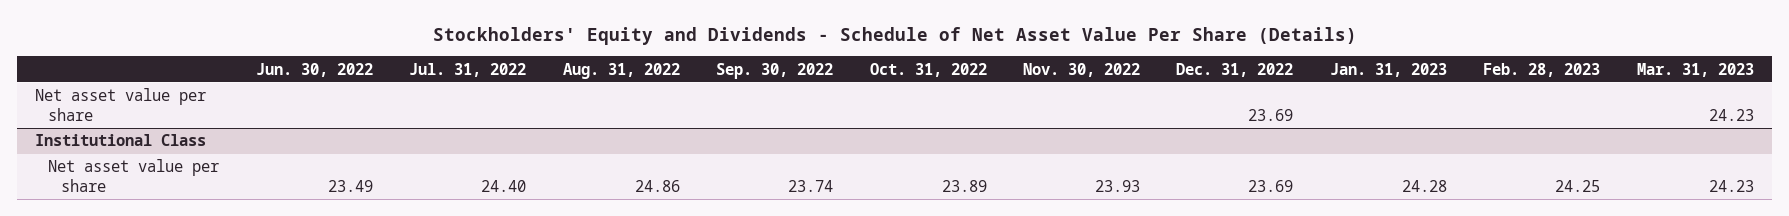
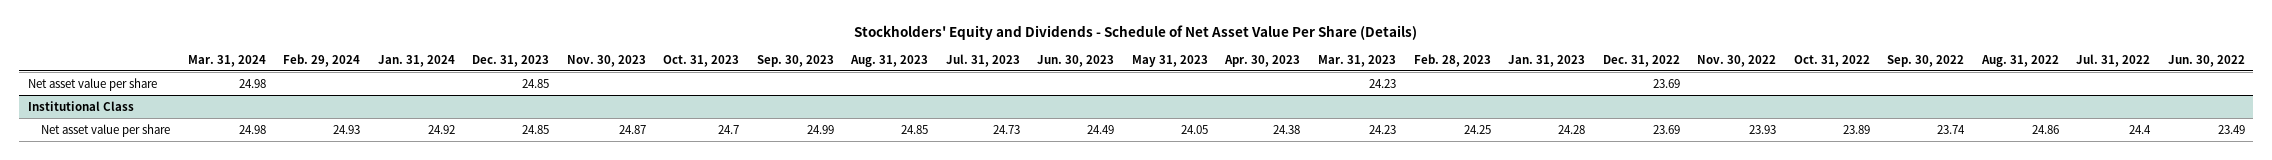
- | Jun. 30, 2022 | Jul. 31, 2022 | Aug. 31, 2022 | Sep. 30, 2022 | Oct. 31, 2022 | Nov. 30, 2022 | Dec. 31, 2022 | Jan. 31, 2023 | Feb. 28, 2023 | Mar. 31, 2023
+ | Mar. 31, 2024 | Feb. 29, 2024 | Jan. 31, 2024 | Dec. 31, 2023 | Nov. 30, 2023 | Oct. 31, 2023 | Sep. 30, 2023 | Aug. 31, 2023 | Jul. 31, 2023 | Jun. 30, 2023 | May 31, 2023 | Apr. 30, 2023 | Mar. 31, 2023 | Feb. 28, 2023 | Jan. 31, 2023 | Dec. 31, 2022 | Nov. 30, 2022 | Oct. 31, 2022 | Sep. 30, 2022 | Aug. 31, 2022 | Jul. 31, 2022 | Jun. 30, 2022
@ Institutional Class
- Net asset value per share | 23.49 | 24.40 | 24.86 | 23.74 | 23.89 | 23.93 | 23.69 | 24.28 | 24.25 | 24.23
+ Net asset value per share | 24.98 | 24.93 | 24.92 | 24.85 | 24.87 | 24.7 | 24.99 | 24.85 | 24.73 | 24.49 | 24.05 | 24.38 | 24.23 | 24.25 | 24.28 | 23.69 | 23.93 | 23.89 | 23.74 | 24.86 | 24.4 | 23.49

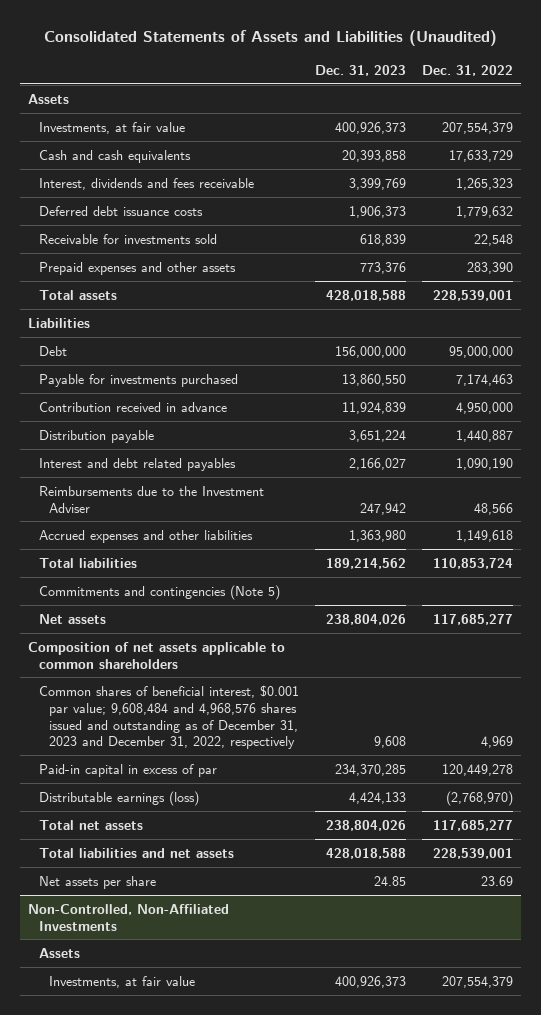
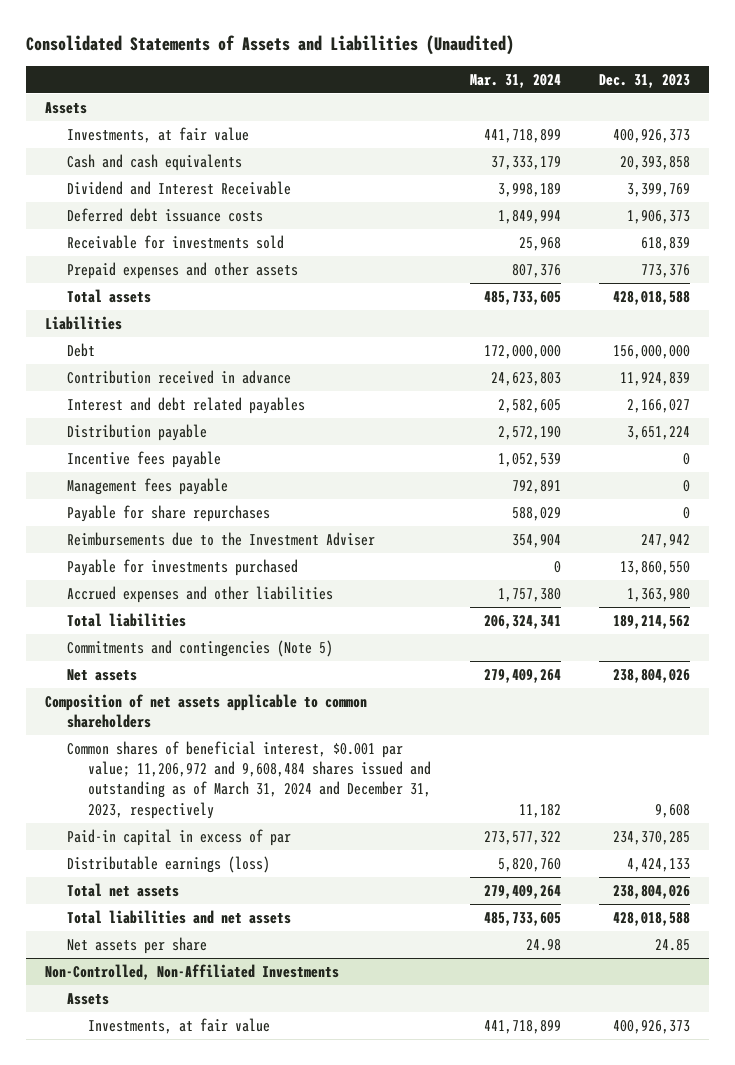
- | Dec. 31, 2023 | Dec. 31, 2022
+ | Mar. 31, 2024 | Dec. 31, 2023
- Interest, dividends and fees receivable | 3,399,769 | 1,265,323
+ Dividend and Interest Receivable | 3,998,189 | 3,399,769
moved down: Distribution payable | 2,572,190 | 3,651,224
+ Incentive fees payable | 1,052,539 | 0
+ Management fees payable | 792,891 | 0
+ Payable for share repurchases | 588,029 | 0
moved down: Payable for investments purchased | 0 | 13,860,550
- Common shares of beneficial interest, $0.001 par value; 9,608,484 and 4,968,576 shares issued and outstanding as of December 31, 2023 and December 31, 2022, respectively | 9,608 | 4,969
+ Common shares of beneficial interest, $0.001 par value; 11,206,972 and 9,608,484 shares issued and outstanding as of March 31, 2024 and December 31, 2023, respectively | 11,182 | 9,608

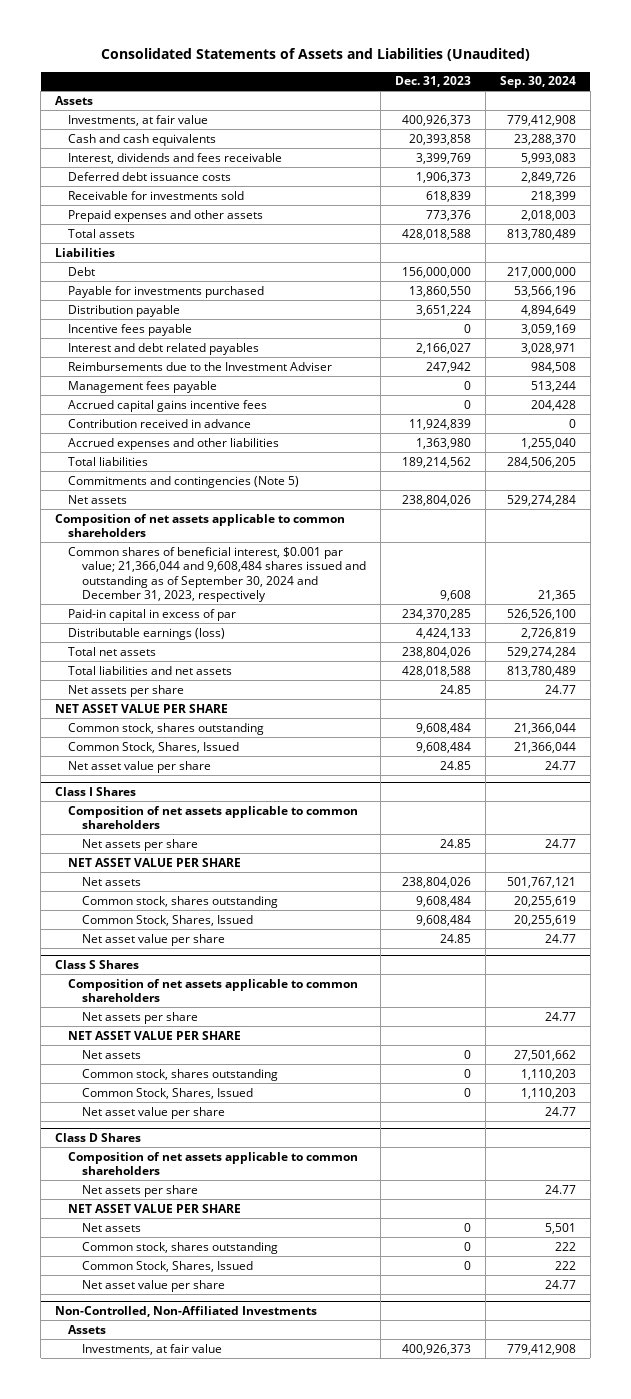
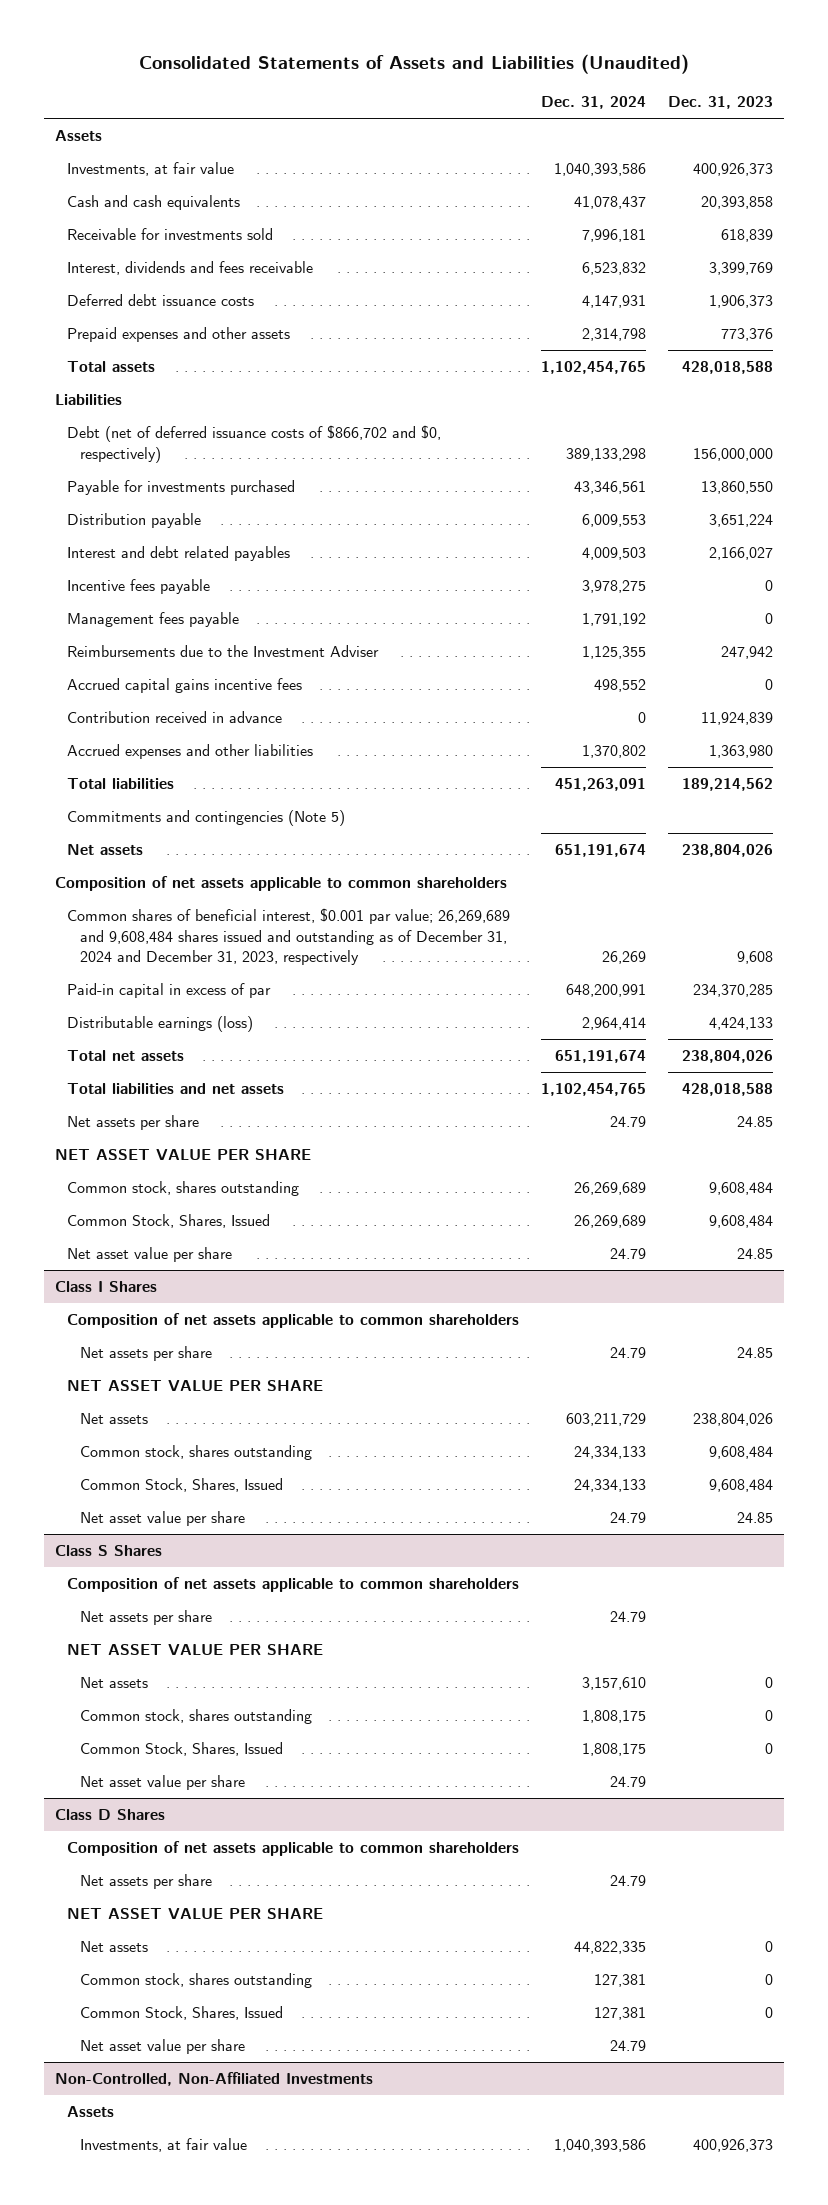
- | Dec. 31, 2023 | Sep. 30, 2024
+ | Dec. 31, 2024 | Dec. 31, 2023
moved up: Receivable for investments sold | 7,996,181 | 618,839
- Debt | 156,000,000 | 217,000,000
+ Debt (net of deferred issuance costs of $866,702 and $0, respectively) | 389,133,298 | 156,000,000
moved down: Incentive fees payable | 3,978,275 | 0
moved down: Reimbursements due to the Investment Adviser | 1,125,355 | 247,942
- Common shares of beneficial interest, $0.001 par value; 21,366,044 and 9,608,484 shares issued and outstanding as of September 30, 2024 and December 31, 2023, respectively | 9,608 | 21,365
+ Common shares of beneficial interest, $0.001 par value; 26,269,689 and 9,608,484 shares issued and outstanding as of December 31, 2024 and December 31, 2023, respectively | 26,269 | 9,608

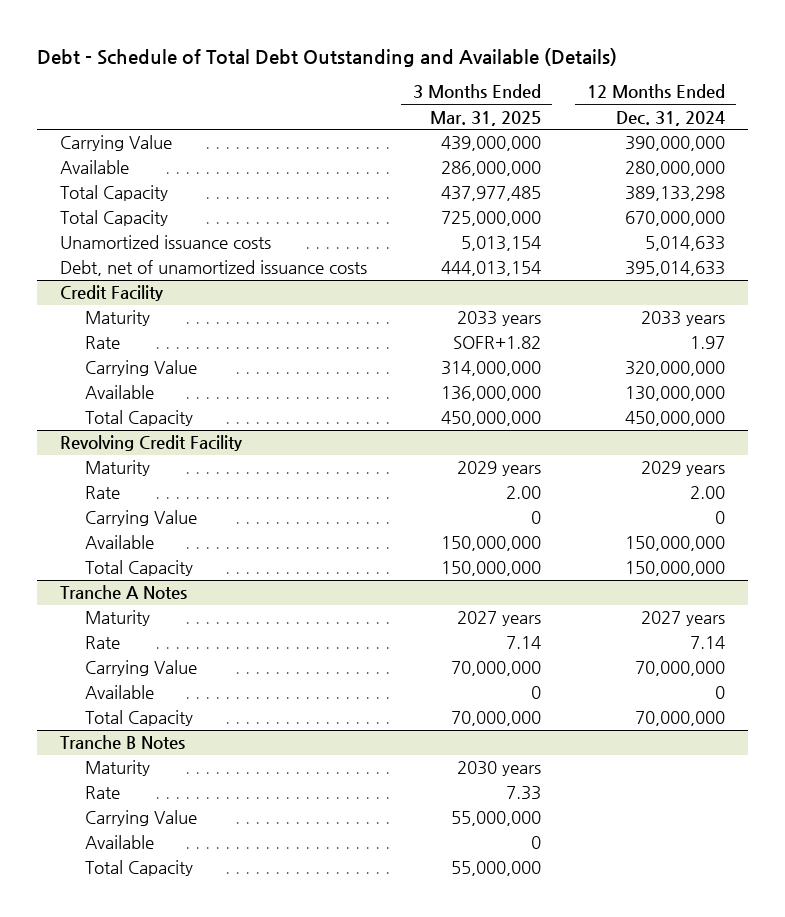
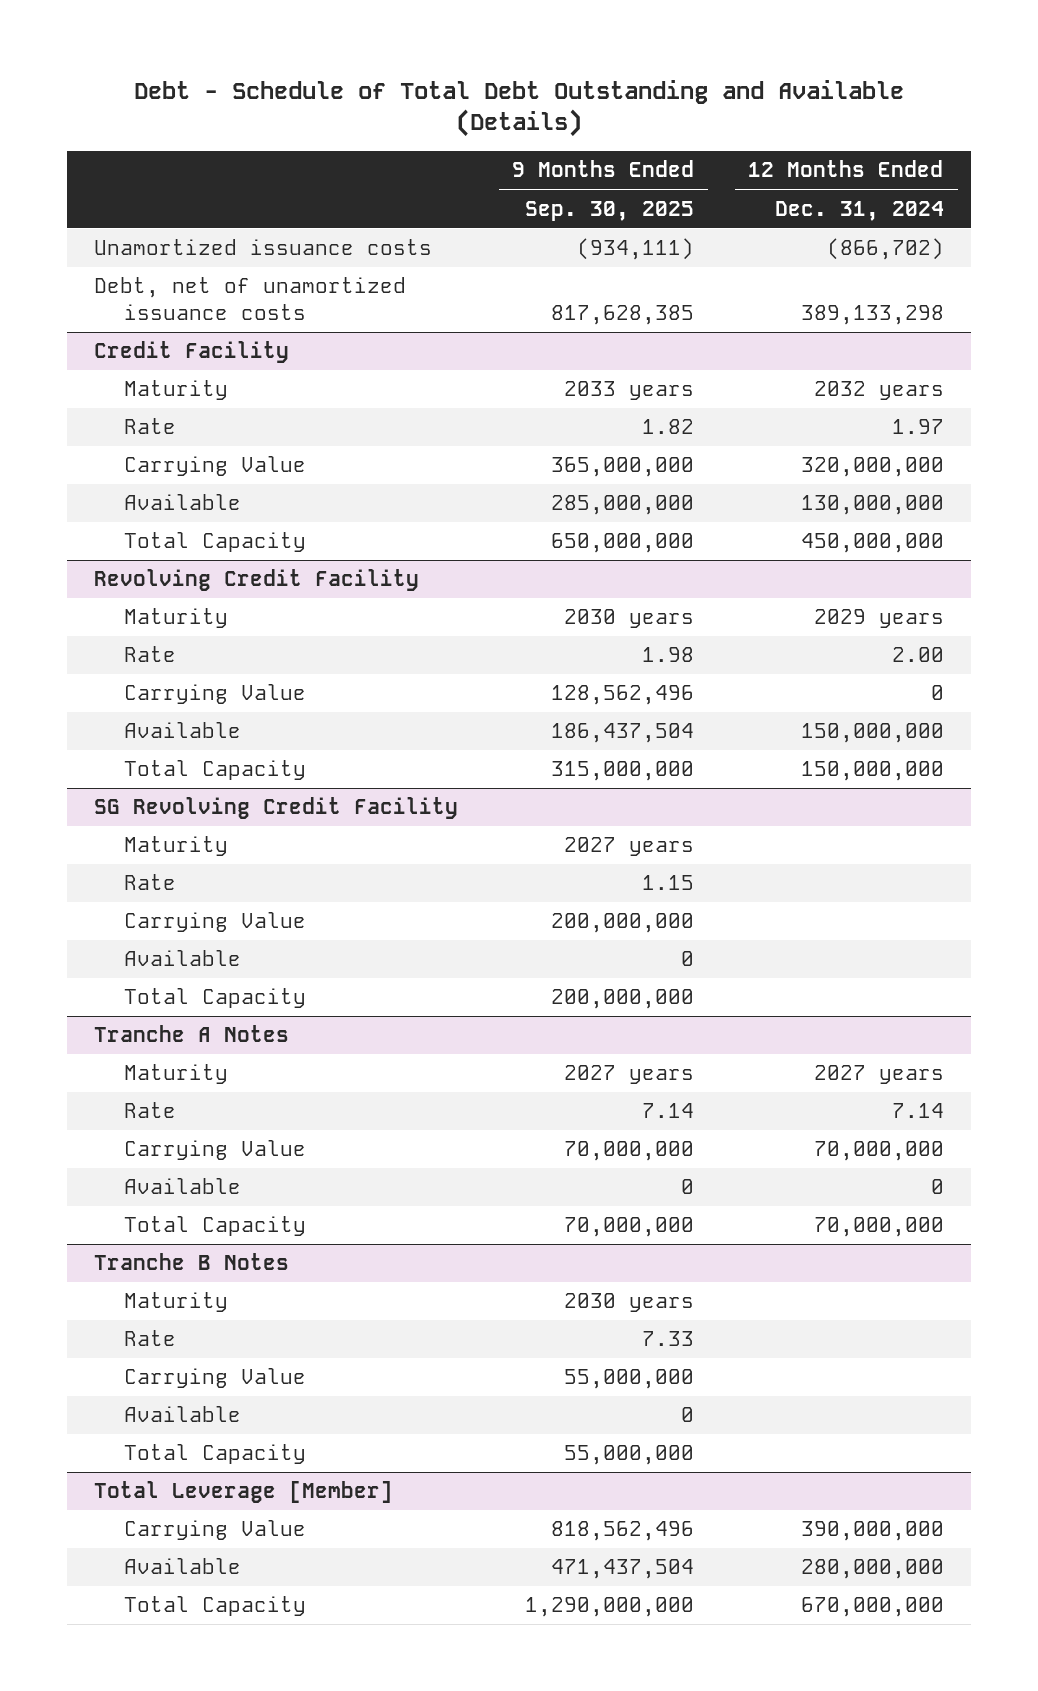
- | 3 Months Ended Mar. 31, 2025 | 12 Months Ended Dec. 31, 2024
+ | 9 Months Ended Sep. 30, 2025 | 12 Months Ended Dec. 31, 2024
- Carrying Value | 439,000,000 | 390,000,000
- Available | 286,000,000 | 280,000,000
- Total Capacity | 437,977,485 | 389,133,298
- Total Capacity | 725,000,000 | 670,000,000
- Unamortized issuance costs | 5,013,154 | 5,014,633
- Debt, net of unamortized issuance costs | 444,013,154 | 395,014,633
+ Unamortized issuance costs | (934,111) | (866,702)
+ Debt, net of unamortized issuance costs | 817,628,385 | 389,133,298
@ Credit Facility
- Maturity | 2033 years | 2033 years
+ Maturity | 2033 years | 2032 years
+ SG Revolving Credit Facility
+ Maturity | 2027 years |
+ Rate | 1.15 |
+ Carrying Value | 200,000,000 |
+ Available | 0 |
+ Total Capacity | 200,000,000 |
+ Total Leverage [Member]
+ Carrying Value | 818,562,496 | 390,000,000
+ Available | 471,437,504 | 280,000,000
+ Total Capacity | 1,290,000,000 | 670,000,000

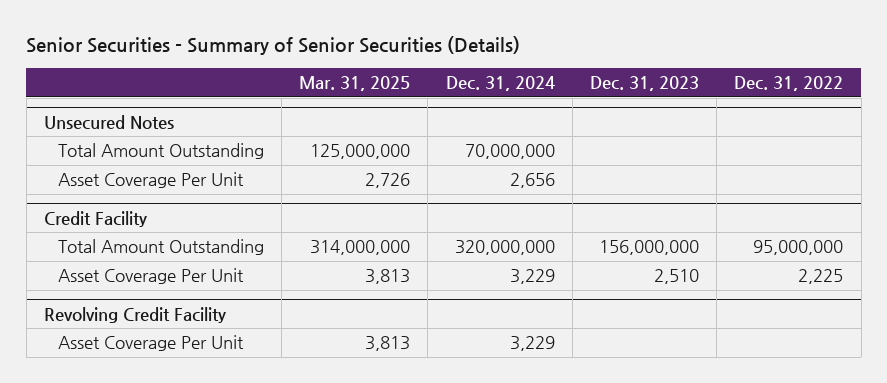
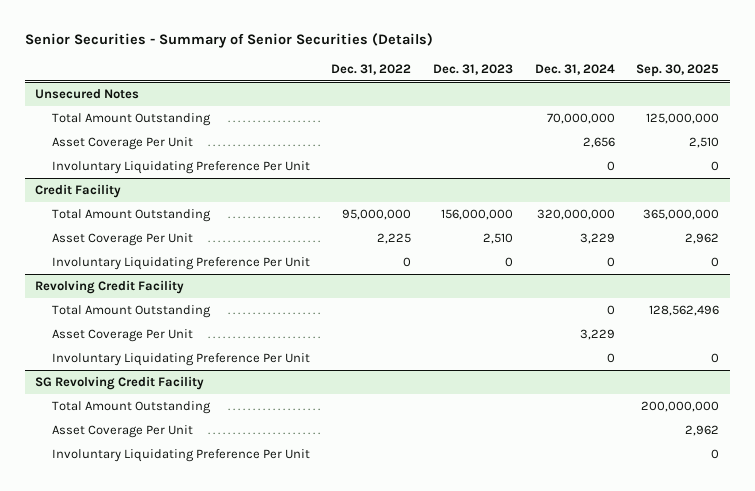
- | Mar. 31, 2025 | Dec. 31, 2024 | Dec. 31, 2023 | Dec. 31, 2022
+ | Dec. 31, 2022 | Dec. 31, 2023 | Dec. 31, 2024 | Sep. 30, 2025
@ Unsecured Notes
+ Involuntary Liquidating Preference Per Unit | | | 0 | 0
@ Credit Facility
+ Involuntary Liquidating Preference Per Unit | 0 | 0 | 0 | 0
@ Revolving Credit Facility
+ Total Amount Outstanding | | | 0 | 128,562,496
+ Involuntary Liquidating Preference Per Unit | | | 0 | 0
+ SG Revolving Credit Facility
+ Total Amount Outstanding | | | | 200,000,000
+ Asset Coverage Per Unit | | | | 2,962
+ Involuntary Liquidating Preference Per Unit | | | | 0

